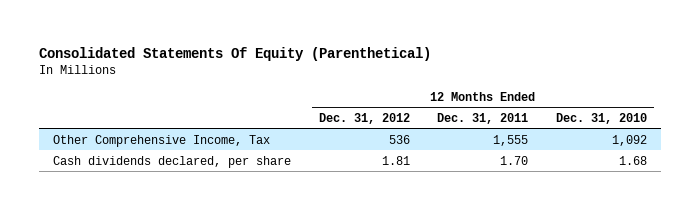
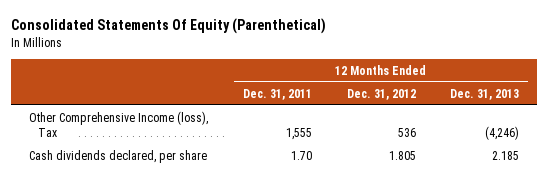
- | 12 Months Ended Dec. 31, 2012 | 12 Months Ended Dec. 31, 2011 | 12 Months Ended Dec. 31, 2010
+ | 12 Months Ended Dec. 31, 2011 | 12 Months Ended Dec. 31, 2012 | 12 Months Ended Dec. 31, 2013
- Other Comprehensive Income, Tax | 536 | 1,555 | 1,092
- Cash dividends declared, per share | 1.81 | 1.70 | 1.68
+ Other Comprehensive Income (loss), Tax | 1,555 | 536 | (4,246)
+ Cash dividends declared, per share | 1.70 | 1.805 | 2.185

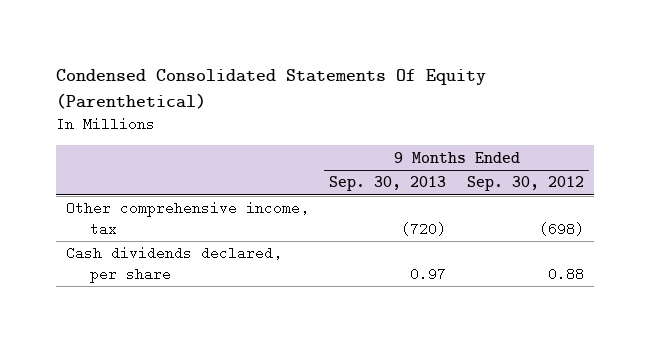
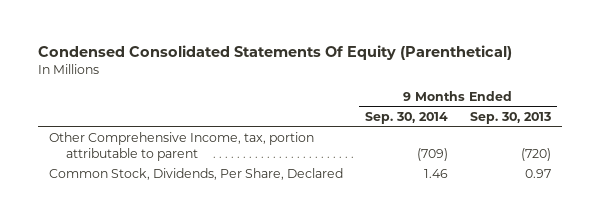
- | 9 Months Ended Sep. 30, 2013 | 9 Months Ended Sep. 30, 2012
+ | 9 Months Ended Sep. 30, 2014 | 9 Months Ended Sep. 30, 2013
- Other comprehensive income, tax | (720) | (698)
- Cash dividends declared, per share | 0.97 | 0.88
+ Other Comprehensive Income, tax, portion attributable to parent | (709) | (720)
+ Common Stock, Dividends, Per Share, Declared | 1.46 | 0.97

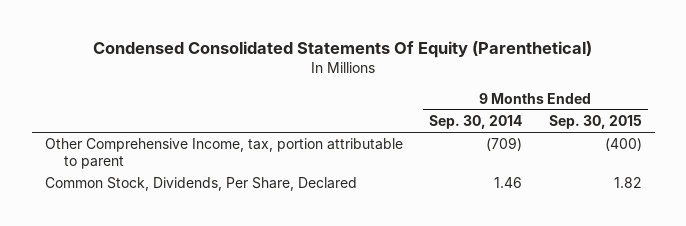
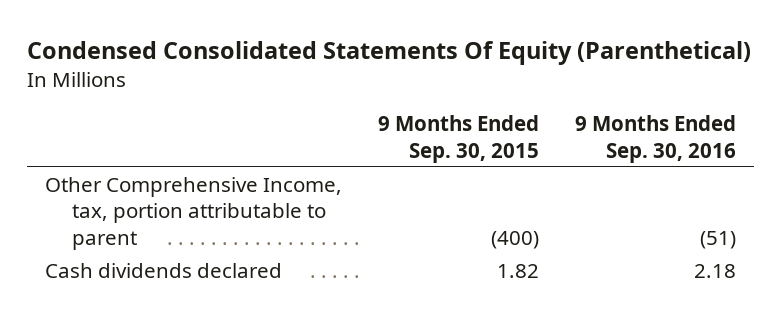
- | 9 Months Ended Sep. 30, 2014 | 9 Months Ended Sep. 30, 2015
+ | 9 Months Ended Sep. 30, 2015 | 9 Months Ended Sep. 30, 2016
- Common Stock, Dividends, Per Share, Declared | 1.46 | 1.82
+ Cash dividends declared | 1.82 | 2.18

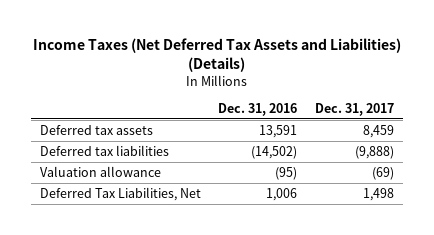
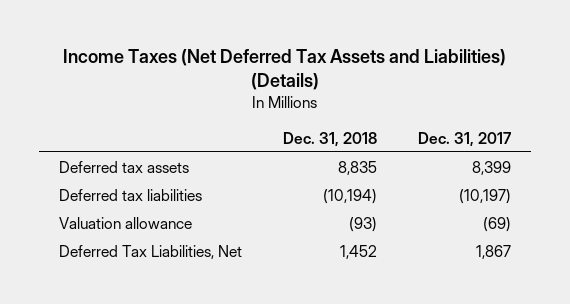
- | Dec. 31, 2016 | Dec. 31, 2017
+ | Dec. 31, 2018 | Dec. 31, 2017
- Deferred tax assets | 13,591 | 8,459
- Deferred tax liabilities | (14,502) | (9,888)
+ Deferred tax assets | 8,835 | 8,399
+ Deferred tax liabilities | (10,194) | (10,197)
- Deferred Tax Liabilities, Net | 1,006 | 1,498
+ Deferred Tax Liabilities, Net | 1,452 | 1,867

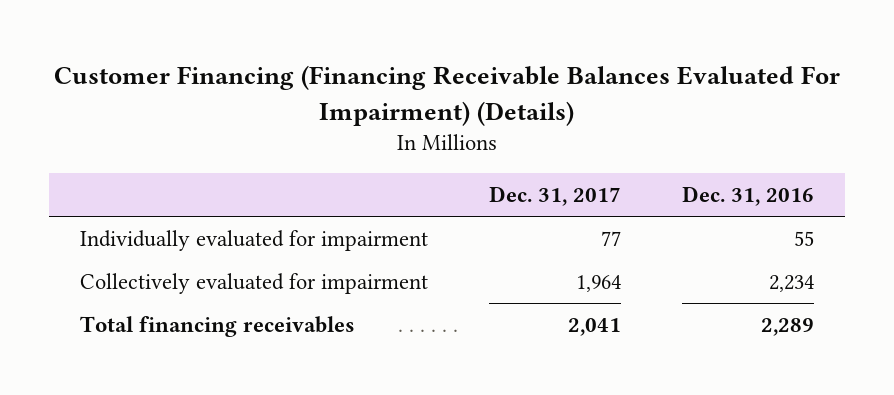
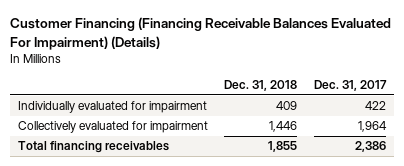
- | Dec. 31, 2017 | Dec. 31, 2016
+ | Dec. 31, 2018 | Dec. 31, 2017
- Individually evaluated for impairment | 77 | 55
+ Individually evaluated for impairment | 409 | 422
- Total financing receivables | 2,041 | 2,289
+ Total financing receivables | 1,855 | 2,386

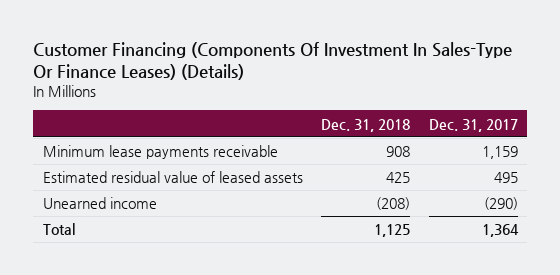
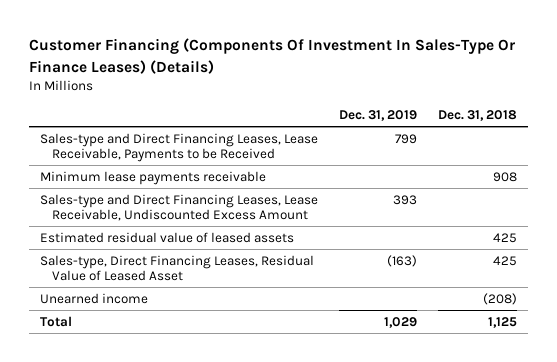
- | Dec. 31, 2018 | Dec. 31, 2017
+ | Dec. 31, 2019 | Dec. 31, 2018
+ Sales-type and Direct Financing Leases, Lease Receivable, Payments to be Received | 799 |
+ Sales-type and Direct Financing Leases, Lease Receivable, Undiscounted Excess Amount | 393 |
+ Sales-type, Direct Financing Leases, Residual Value of Leased Asset | (163) | 425

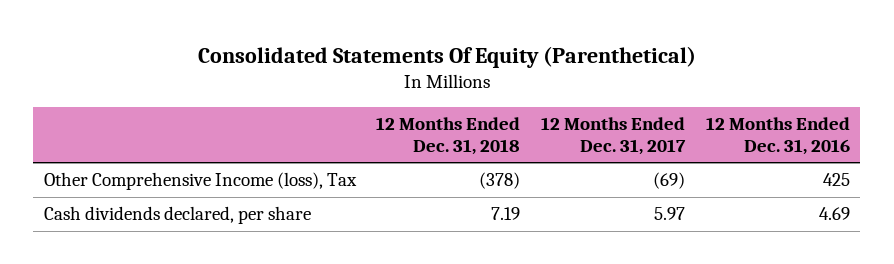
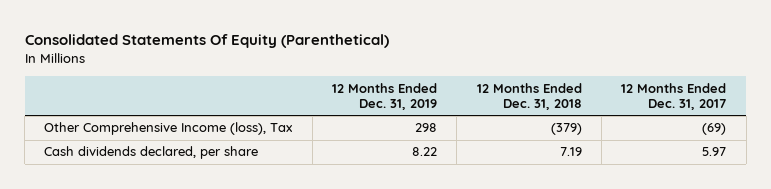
- | 12 Months Ended Dec. 31, 2018 | 12 Months Ended Dec. 31, 2017 | 12 Months Ended Dec. 31, 2016
+ | 12 Months Ended Dec. 31, 2019 | 12 Months Ended Dec. 31, 2018 | 12 Months Ended Dec. 31, 2017
- Other Comprehensive Income (loss), Tax | (378) | (69) | 425
+ Other Comprehensive Income (loss), Tax | 298 | (379) | (69)

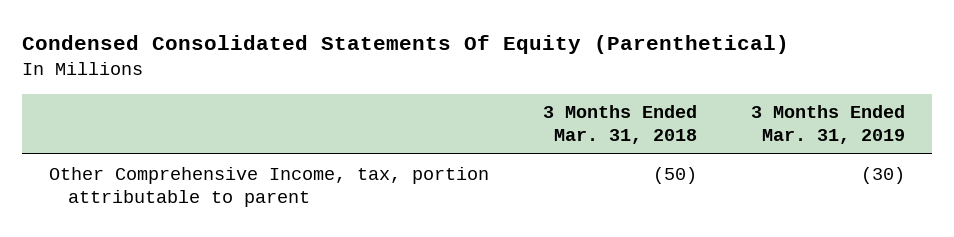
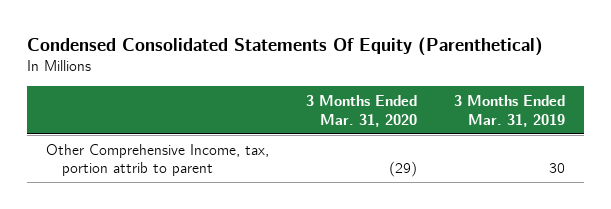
- | 3 Months Ended Mar. 31, 2018 | 3 Months Ended Mar. 31, 2019
+ | 3 Months Ended Mar. 31, 2020 | 3 Months Ended Mar. 31, 2019
- Other Comprehensive Income, tax, portion attributable to parent | (50) | (30)
+ Other Comprehensive Income, tax, portion attrib to parent | (29) | 30

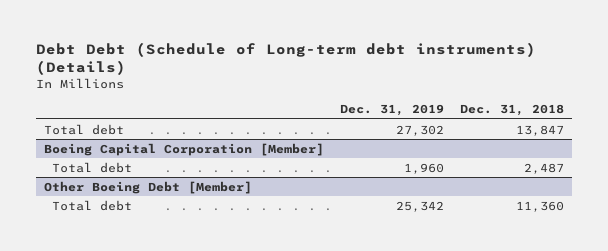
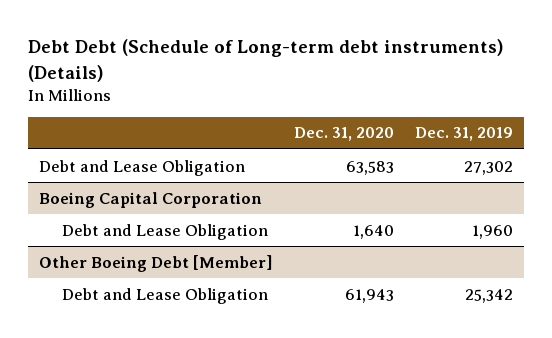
- | Dec. 31, 2019 | Dec. 31, 2018
+ | Dec. 31, 2020 | Dec. 31, 2019
- Total debt | 27,302 | 13,847
- Boeing Capital Corporation [Member]
- Total debt | 1,960 | 2,487
+ Debt and Lease Obligation | 63,583 | 27,302
+ Boeing Capital Corporation
+ Debt and Lease Obligation | 1,640 | 1,960
@ Other Boeing Debt [Member]
- Total debt | 25,342 | 11,360
+ Debt and Lease Obligation | 61,943 | 25,342

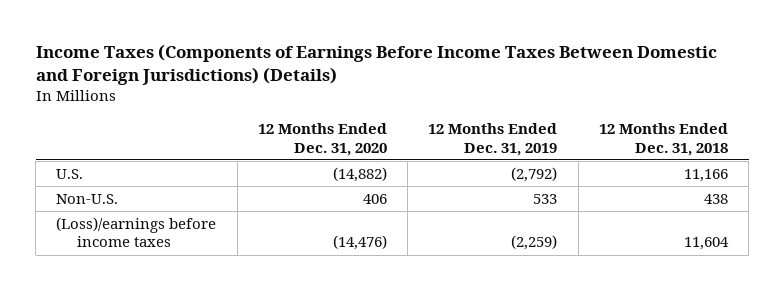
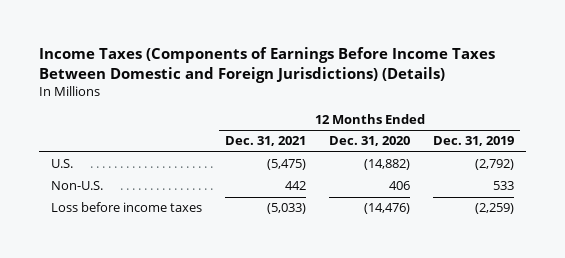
- | 12 Months Ended Dec. 31, 2020 | 12 Months Ended Dec. 31, 2019 | 12 Months Ended Dec. 31, 2018
+ | 12 Months Ended Dec. 31, 2021 | 12 Months Ended Dec. 31, 2020 | 12 Months Ended Dec. 31, 2019
- (Loss)/earnings before income taxes | (14,476) | (2,259) | 11,604
+ Loss before income taxes | (5,033) | (14,476) | (2,259)

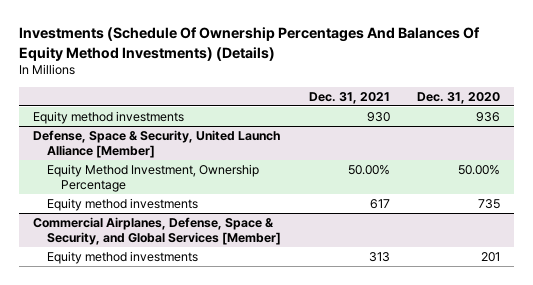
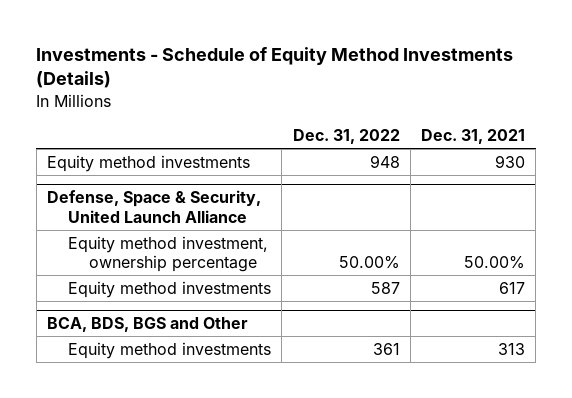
- Investments (Schedule Of Ownership Percentages And Balances Of Equity Method Investments) (Details)
+ Investments - Schedule of Equity Method Investments (Details)
- | Dec. 31, 2021 | Dec. 31, 2020
+ | Dec. 31, 2022 | Dec. 31, 2021
- Defense, Space & Security, United Launch Alliance [Member]
- Equity Method Investment, Ownership Percentage | 50.00% | 50.00%
+ Defense, Space & Security, United Launch Alliance
+ Equity method investment, ownership percentage | 50.00% | 50.00%
- Commercial Airplanes, Defense, Space & Security, and Global Services [Member]
+ BCA, BDS, BGS and Other

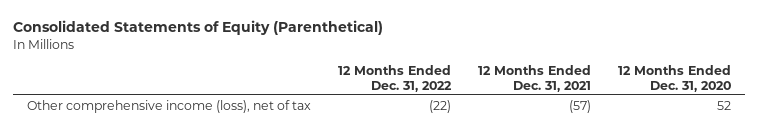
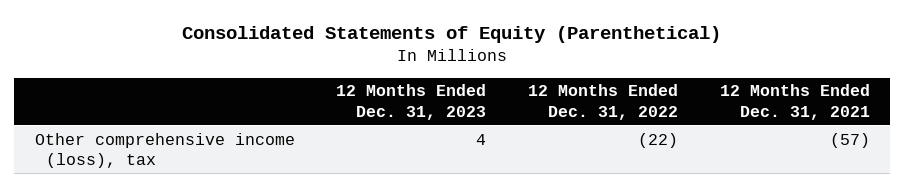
- | 12 Months Ended Dec. 31, 2022 | 12 Months Ended Dec. 31, 2021 | 12 Months Ended Dec. 31, 2020
+ | 12 Months Ended Dec. 31, 2023 | 12 Months Ended Dec. 31, 2022 | 12 Months Ended Dec. 31, 2021
- Other comprehensive income (loss), net of tax | (22) | (57) | 52
+ Other comprehensive income (loss), tax | 4 | (22) | (57)

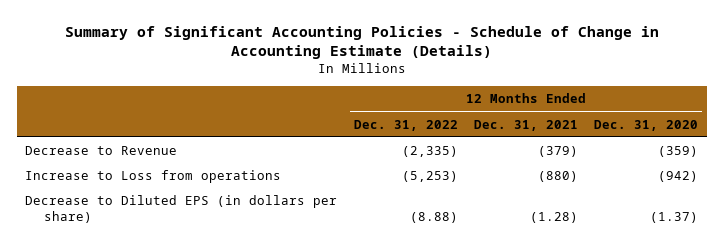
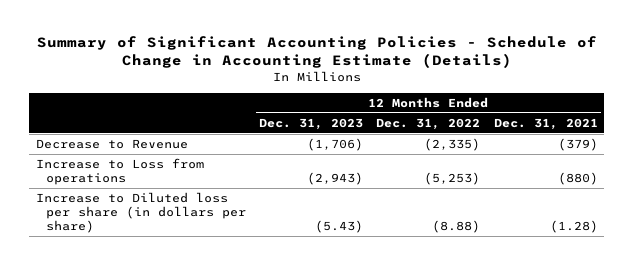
- | 12 Months Ended Dec. 31, 2022 | 12 Months Ended Dec. 31, 2021 | 12 Months Ended Dec. 31, 2020
+ | 12 Months Ended Dec. 31, 2023 | 12 Months Ended Dec. 31, 2022 | 12 Months Ended Dec. 31, 2021
- Decrease to Diluted EPS (in dollars per share) | (8.88) | (1.28) | (1.37)
+ Increase to Diluted loss per share (in dollars per share) | (5.43) | (8.88) | (1.28)

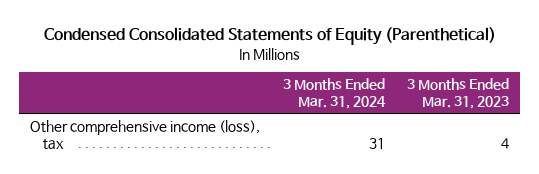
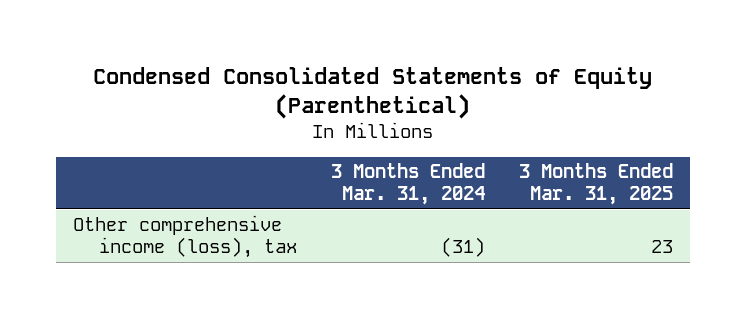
- | 3 Months Ended Mar. 31, 2024 | 3 Months Ended Mar. 31, 2023
+ | 3 Months Ended Mar. 31, 2024 | 3 Months Ended Mar. 31, 2025
- Other comprehensive income (loss), tax | 31 | 4
+ Other comprehensive income (loss), tax | (31) | 23

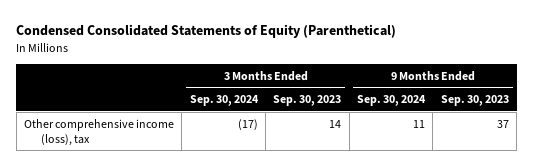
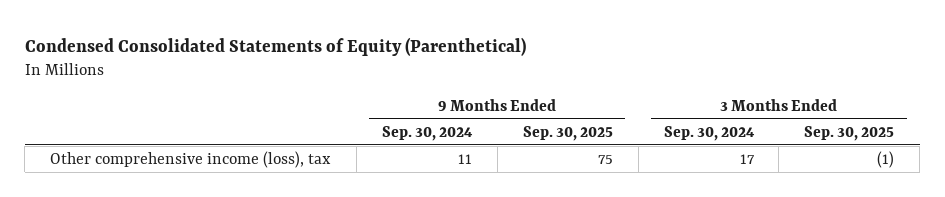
- | 3 Months Ended Sep. 30, 2024 | 3 Months Ended Sep. 30, 2023 | 9 Months Ended Sep. 30, 2024 | 9 Months Ended Sep. 30, 2023
+ | 9 Months Ended Sep. 30, 2024 | 9 Months Ended Sep. 30, 2025 | 3 Months Ended Sep. 30, 2024 | 3 Months Ended Sep. 30, 2025
- Other comprehensive income (loss), tax | (17) | 14 | 11 | 37
+ Other comprehensive income (loss), tax | 11 | 75 | 17 | (1)

